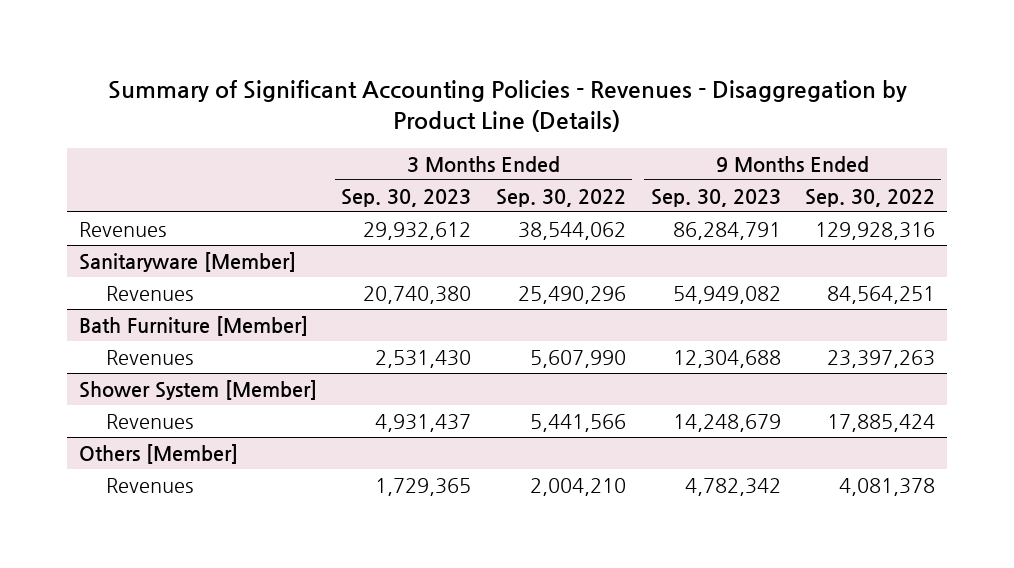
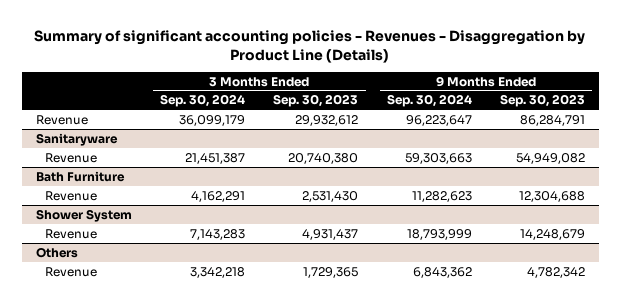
- Summary of Significant Accounting Policies - Revenues - Disaggregation by Product Line (Details)
+ Summary of significant accounting policies - Revenues - Disaggregation by Product Line (Details)
- | 3 Months Ended Sep. 30, 2023 | 3 Months Ended Sep. 30, 2022 | 9 Months Ended Sep. 30, 2023 | 9 Months Ended Sep. 30, 2022
+ | 3 Months Ended Sep. 30, 2024 | 3 Months Ended Sep. 30, 2023 | 9 Months Ended Sep. 30, 2024 | 9 Months Ended Sep. 30, 2023
- Revenues | 29,932,612 | 38,544,062 | 86,284,791 | 129,928,316
- Sanitaryware [Member]
- Revenues | 20,740,380 | 25,490,296 | 54,949,082 | 84,564,251
- Bath Furniture [Member]
- Revenues | 2,531,430 | 5,607,990 | 12,304,688 | 23,397,263
- Shower System [Member]
- Revenues | 4,931,437 | 5,441,566 | 14,248,679 | 17,885,424
- Others [Member]
- Revenues | 1,729,365 | 2,004,210 | 4,782,342 | 4,081,378
+ Revenue | 36,099,179 | 29,932,612 | 96,223,647 | 86,284,791
+ Sanitaryware
+ Revenue | 21,451,387 | 20,740,380 | 59,303,663 | 54,949,082
+ Bath Furniture
+ Revenue | 4,162,291 | 2,531,430 | 11,282,623 | 12,304,688
+ Shower System
+ Revenue | 7,143,283 | 4,931,437 | 18,793,999 | 14,248,679
+ Others
+ Revenue | 3,342,218 | 1,729,365 | 6,843,362 | 4,782,342

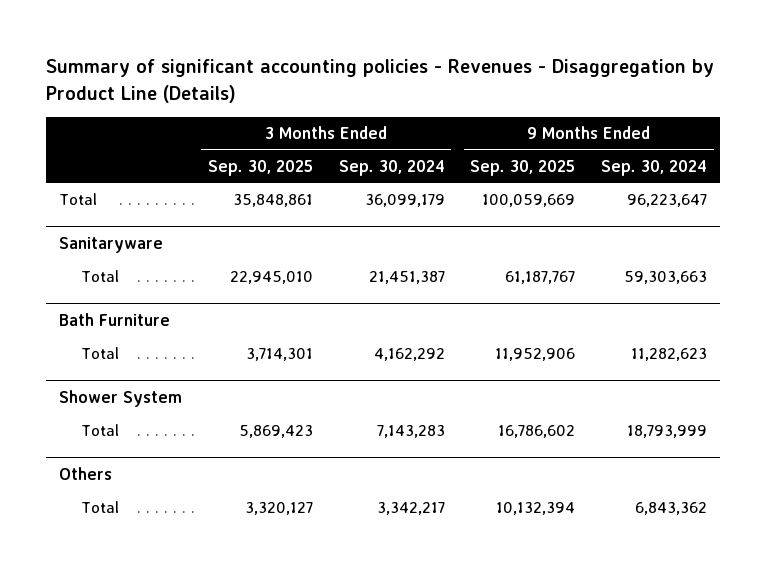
- | 3 Months Ended Sep. 30, 2024 | 3 Months Ended Sep. 30, 2023 | 9 Months Ended Sep. 30, 2024 | 9 Months Ended Sep. 30, 2023
+ | 3 Months Ended Sep. 30, 2025 | 3 Months Ended Sep. 30, 2024 | 9 Months Ended Sep. 30, 2025 | 9 Months Ended Sep. 30, 2024
- Revenue | 36,099,179 | 29,932,612 | 96,223,647 | 86,284,791
+ Total | 35,848,861 | 36,099,179 | 100,059,669 | 96,223,647
@ Sanitaryware
- Revenue | 21,451,387 | 20,740,380 | 59,303,663 | 54,949,082
+ Total | 22,945,010 | 21,451,387 | 61,187,767 | 59,303,663
@ Bath Furniture
- Revenue | 4,162,291 | 2,531,430 | 11,282,623 | 12,304,688
+ Total | 3,714,301 | 4,162,292 | 11,952,906 | 11,282,623
@ Shower System
- Revenue | 7,143,283 | 4,931,437 | 18,793,999 | 14,248,679
+ Total | 5,869,423 | 7,143,283 | 16,786,602 | 18,793,999
@ Others
- Revenue | 3,342,218 | 1,729,365 | 6,843,362 | 4,782,342
+ Total | 3,320,127 | 3,342,217 | 10,132,394 | 6,843,362

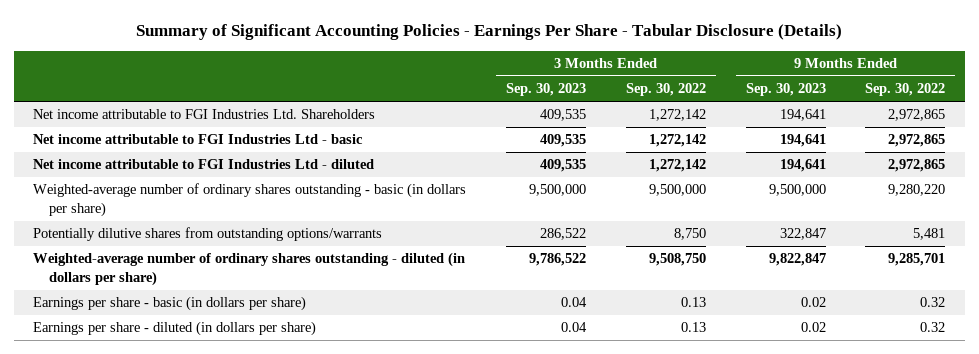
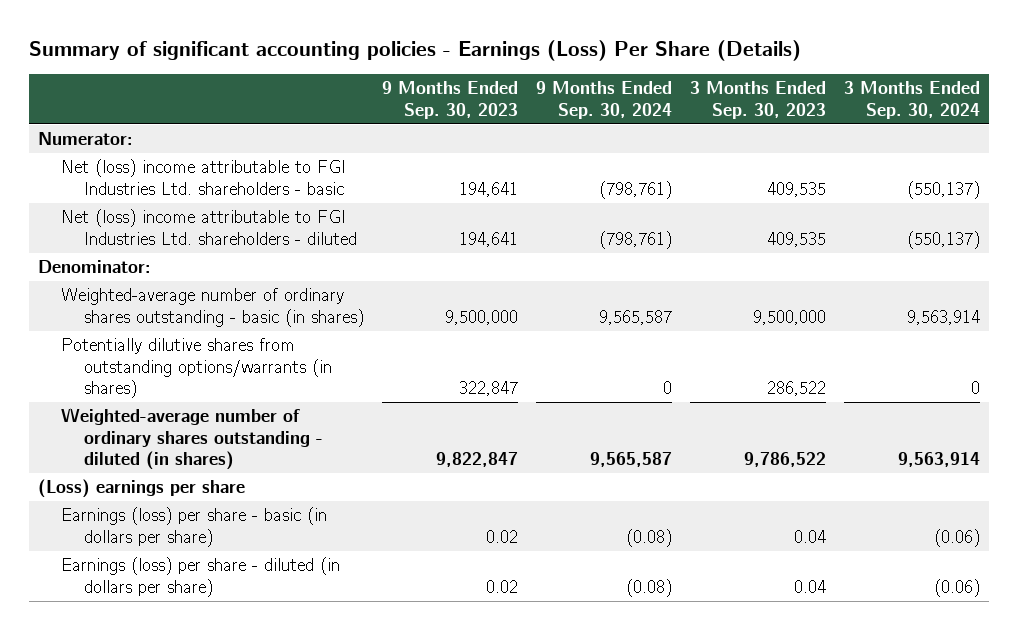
- Summary of Significant Accounting Policies - Earnings Per Share - Tabular Disclosure (Details)
+ Summary of significant accounting policies - Earnings (Loss) Per Share (Details)
- | 3 Months Ended Sep. 30, 2023 | 3 Months Ended Sep. 30, 2022 | 9 Months Ended Sep. 30, 2023 | 9 Months Ended Sep. 30, 2022
+ | 9 Months Ended Sep. 30, 2023 | 9 Months Ended Sep. 30, 2024 | 3 Months Ended Sep. 30, 2023 | 3 Months Ended Sep. 30, 2024
- Net income attributable to FGI Industries Ltd. Shareholders | 409,535 | 1,272,142 | 194,641 | 2,972,865
- Net income attributable to FGI Industries Ltd - basic | 409,535 | 1,272,142 | 194,641 | 2,972,865
- Net income attributable to FGI Industries Ltd - diluted | 409,535 | 1,272,142 | 194,641 | 2,972,865
- Weighted-average number of ordinary shares outstanding - basic (in dollars per share) | 9,500,000 | 9,500,000 | 9,500,000 | 9,280,220
- Potentially dilutive shares from outstanding options/warrants | 286,522 | 8,750 | 322,847 | 5,481
- Weighted-average number of ordinary shares outstanding - diluted (in dollars per share) | 9,786,522 | 9,508,750 | 9,822,847 | 9,285,701
- Earnings per share - basic (in dollars per share) | 0.04 | 0.13 | 0.02 | 0.32
- Earnings per share - diluted (in dollars per share) | 0.04 | 0.13 | 0.02 | 0.32
+ Numerator:
+ Net (loss) income attributable to FGI Industries Ltd. shareholders - basic | 194,641 | (798,761) | 409,535 | (550,137)
+ Net (loss) income attributable to FGI Industries Ltd. shareholders - diluted | 194,641 | (798,761) | 409,535 | (550,137)
+ Denominator:
+ Weighted-average number of ordinary shares outstanding - basic (in shares) | 9,500,000 | 9,565,587 | 9,500,000 | 9,563,914
+ Potentially dilutive shares from outstanding options/warrants (in shares) | 322,847 | 0 | 286,522 | 0
+ Weighted-average number of ordinary shares outstanding - diluted (in shares) | 9,822,847 | 9,565,587 | 9,786,522 | 9,563,914
+ (Loss) earnings per share
+ Earnings (loss) per share - basic (in dollars per share) | 0.02 | (0.08) | 0.04 | (0.06)
+ Earnings (loss) per share - diluted (in dollars per share) | 0.02 | (0.08) | 0.04 | (0.06)

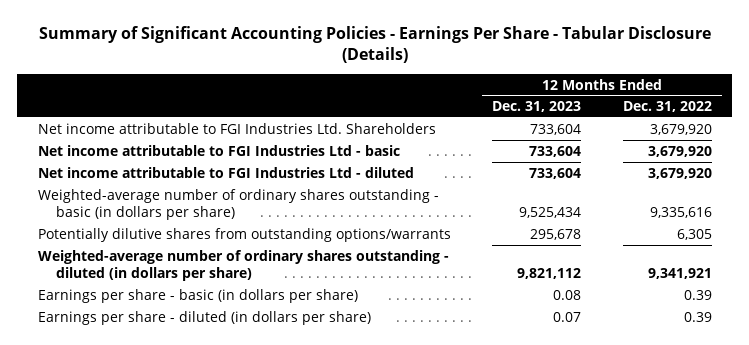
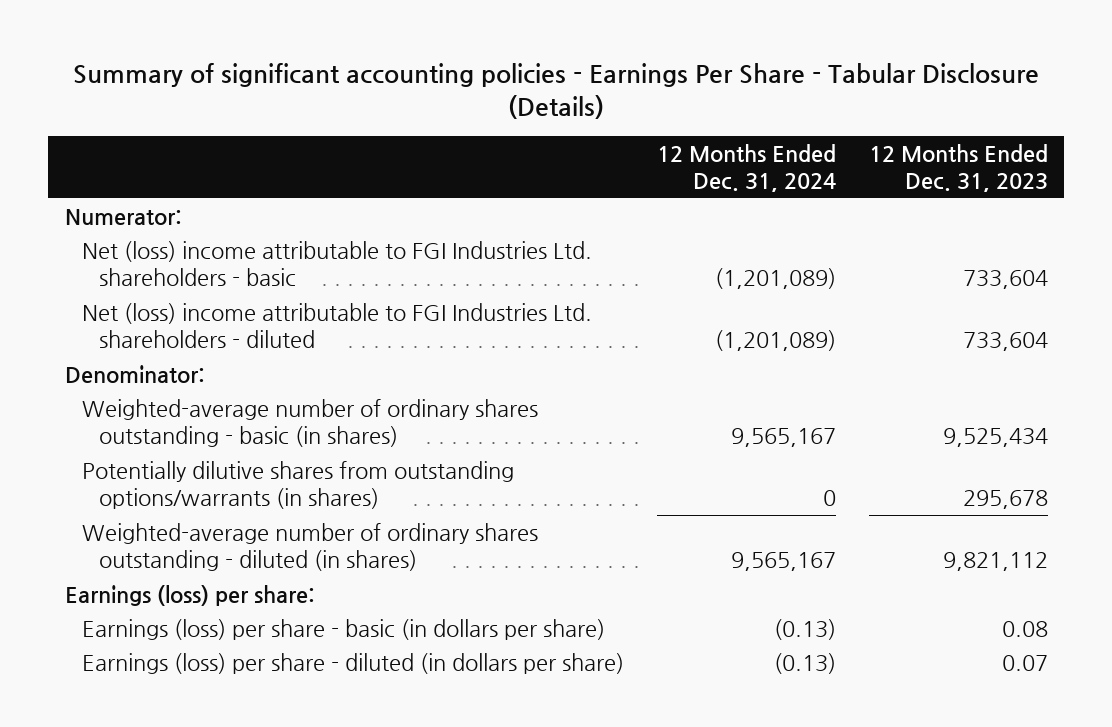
- Summary of Significant Accounting Policies - Earnings Per Share - Tabular Disclosure (Details)
+ Summary of significant accounting policies - Earnings Per Share - Tabular Disclosure (Details)
- | 12 Months Ended Dec. 31, 2023 | 12 Months Ended Dec. 31, 2022
+ | 12 Months Ended Dec. 31, 2024 | 12 Months Ended Dec. 31, 2023
- Net income attributable to FGI Industries Ltd. Shareholders | 733,604 | 3,679,920
- Net income attributable to FGI Industries Ltd - basic | 733,604 | 3,679,920
- Net income attributable to FGI Industries Ltd - diluted | 733,604 | 3,679,920
- Weighted-average number of ordinary shares outstanding - basic (in dollars per share) | 9,525,434 | 9,335,616
- Potentially dilutive shares from outstanding options/warrants | 295,678 | 6,305
- Weighted-average number of ordinary shares outstanding - diluted (in dollars per share) | 9,821,112 | 9,341,921
- Earnings per share - basic (in dollars per share) | 0.08 | 0.39
- Earnings per share - diluted (in dollars per share) | 0.07 | 0.39
+ Numerator:
+ Net (loss) income attributable to FGI Industries Ltd. shareholders - basic | (1,201,089) | 733,604
+ Net (loss) income attributable to FGI Industries Ltd. shareholders - diluted | (1,201,089) | 733,604
+ Denominator:
+ Weighted-average number of ordinary shares outstanding - basic (in shares) | 9,565,167 | 9,525,434
+ Potentially dilutive shares from outstanding options/warrants (in shares) | 0 | 295,678
+ Weighted-average number of ordinary shares outstanding - diluted (in shares) | 9,565,167 | 9,821,112
+ Earnings (loss) per share:
+ Earnings (loss) per share - basic (in dollars per share) | (0.13) | 0.08
+ Earnings (loss) per share - diluted (in dollars per share) | (0.13) | 0.07

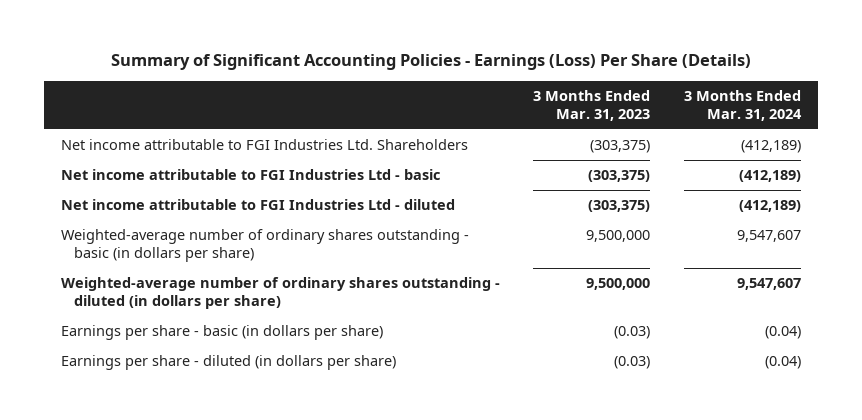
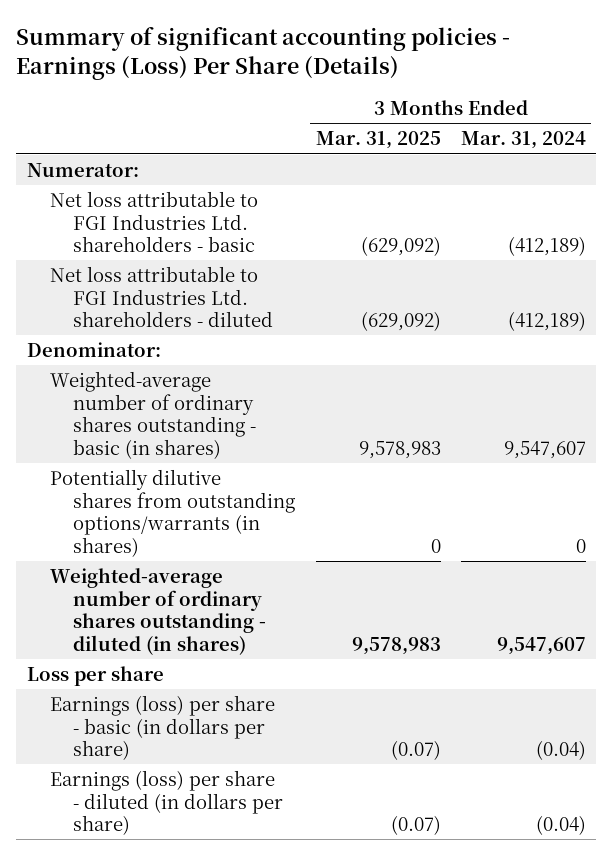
- Summary of Significant Accounting Policies - Earnings (Loss) Per Share (Details)
+ Summary of significant accounting policies - Earnings (Loss) Per Share (Details)
- | 3 Months Ended Mar. 31, 2023 | 3 Months Ended Mar. 31, 2024
+ | 3 Months Ended Mar. 31, 2025 | 3 Months Ended Mar. 31, 2024
- Net income attributable to FGI Industries Ltd. Shareholders | (303,375) | (412,189)
- Net income attributable to FGI Industries Ltd - basic | (303,375) | (412,189)
- Net income attributable to FGI Industries Ltd - diluted | (303,375) | (412,189)
- Weighted-average number of ordinary shares outstanding - basic (in dollars per share) | 9,500,000 | 9,547,607
- Weighted-average number of ordinary shares outstanding - diluted (in dollars per share) | 9,500,000 | 9,547,607
- Earnings per share - basic (in dollars per share) | (0.03) | (0.04)
- Earnings per share - diluted (in dollars per share) | (0.03) | (0.04)
+ Numerator:
+ Net loss attributable to FGI Industries Ltd. shareholders - basic | (629,092) | (412,189)
+ Net loss attributable to FGI Industries Ltd. shareholders - diluted | (629,092) | (412,189)
+ Denominator:
+ Weighted-average number of ordinary shares outstanding - basic (in shares) | 9,578,983 | 9,547,607
+ Potentially dilutive shares from outstanding options/warrants (in shares) | 0 | 0
+ Weighted-average number of ordinary shares outstanding - diluted (in shares) | 9,578,983 | 9,547,607
+ Loss per share
+ Earnings (loss) per share - basic (in dollars per share) | (0.07) | (0.04)
+ Earnings (loss) per share - diluted (in dollars per share) | (0.07) | (0.04)

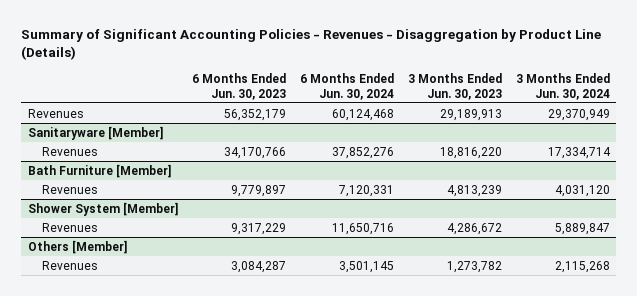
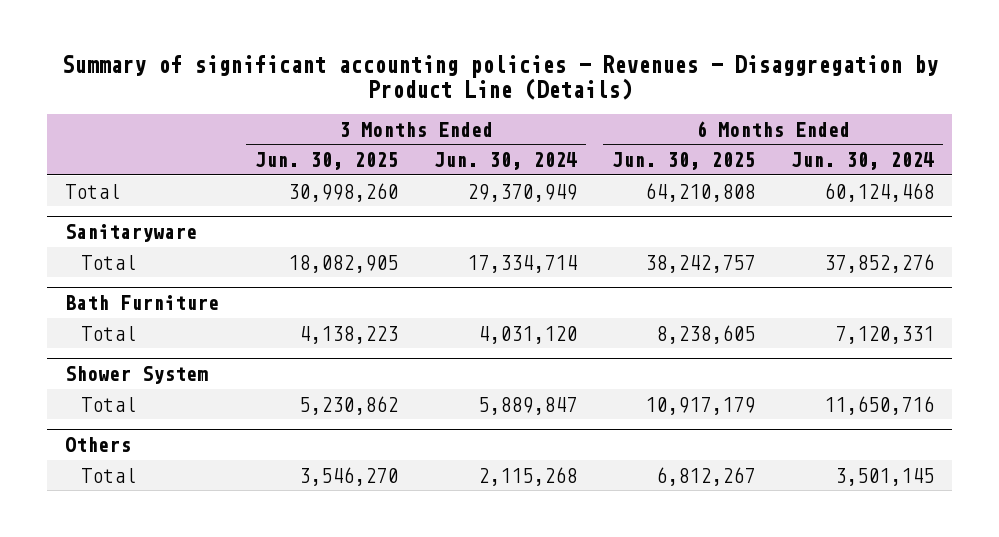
- Summary of Significant Accounting Policies - Revenues - Disaggregation by Product Line (Details)
+ Summary of significant accounting policies - Revenues - Disaggregation by Product Line (Details)
- | 6 Months Ended Jun. 30, 2023 | 6 Months Ended Jun. 30, 2024 | 3 Months Ended Jun. 30, 2023 | 3 Months Ended Jun. 30, 2024
+ | 3 Months Ended Jun. 30, 2025 | 3 Months Ended Jun. 30, 2024 | 6 Months Ended Jun. 30, 2025 | 6 Months Ended Jun. 30, 2024
- Revenues | 56,352,179 | 60,124,468 | 29,189,913 | 29,370,949
- Sanitaryware [Member]
- Revenues | 34,170,766 | 37,852,276 | 18,816,220 | 17,334,714
- Bath Furniture [Member]
- Revenues | 9,779,897 | 7,120,331 | 4,813,239 | 4,031,120
- Shower System [Member]
- Revenues | 9,317,229 | 11,650,716 | 4,286,672 | 5,889,847
- Others [Member]
- Revenues | 3,084,287 | 3,501,145 | 1,273,782 | 2,115,268
+ Total | 30,998,260 | 29,370,949 | 64,210,808 | 60,124,468
+ Sanitaryware
+ Total | 18,082,905 | 17,334,714 | 38,242,757 | 37,852,276
+ Bath Furniture
+ Total | 4,138,223 | 4,031,120 | 8,238,605 | 7,120,331
+ Shower System
+ Total | 5,230,862 | 5,889,847 | 10,917,179 | 11,650,716
+ Others
+ Total | 3,546,270 | 2,115,268 | 6,812,267 | 3,501,145

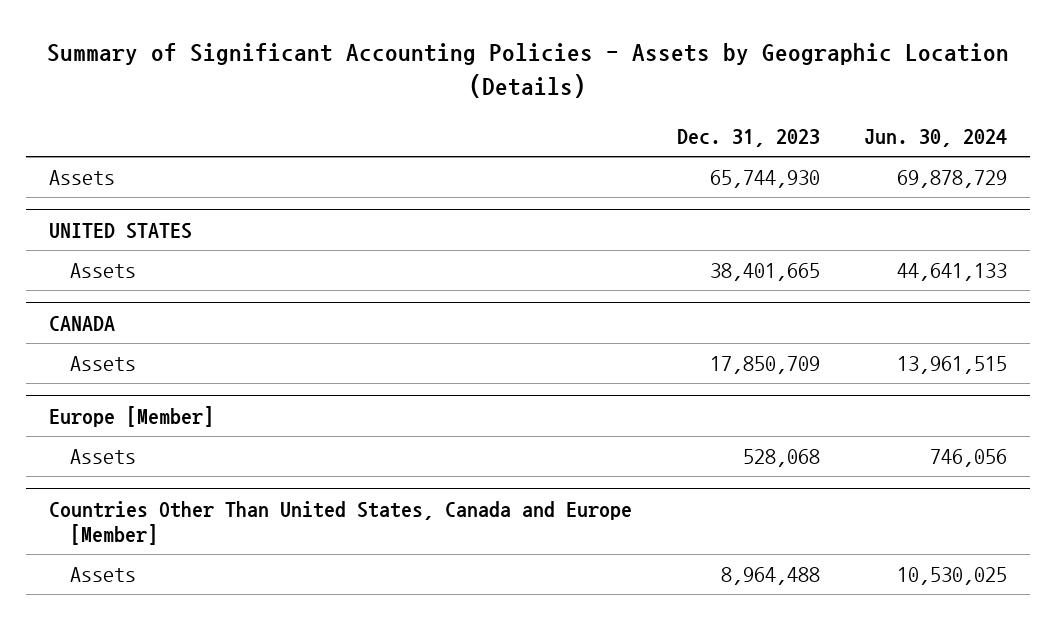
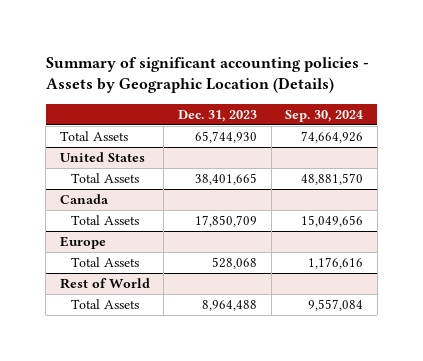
- Summary of Significant Accounting Policies - Assets by Geographic Location (Details)
+ Summary of significant accounting policies - Assets by Geographic Location (Details)
- | Dec. 31, 2023 | Jun. 30, 2024
+ | Dec. 31, 2023 | Sep. 30, 2024
- Assets | 65,744,930 | 69,878,729
- UNITED STATES
- Assets | 38,401,665 | 44,641,133
- CANADA
- Assets | 17,850,709 | 13,961,515
- Europe [Member]
- Assets | 528,068 | 746,056
- Countries Other Than United States, Canada and Europe [Member]
- Assets | 8,964,488 | 10,530,025
+ Total Assets | 65,744,930 | 74,664,926
+ United States
+ Total Assets | 38,401,665 | 48,881,570
+ Canada
+ Total Assets | 17,850,709 | 15,049,656
+ Europe
+ Total Assets | 528,068 | 1,176,616
+ Rest of World
+ Total Assets | 8,964,488 | 9,557,084

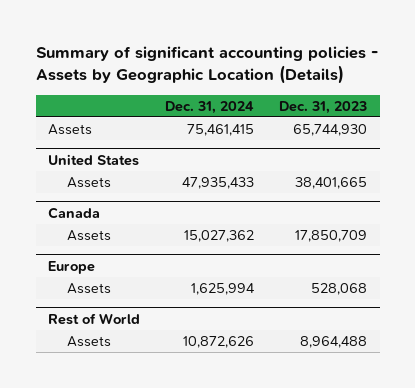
- | Dec. 31, 2023 | Sep. 30, 2024
+ | Dec. 31, 2024 | Dec. 31, 2023
- Total Assets | 65,744,930 | 74,664,926
+ Assets | 75,461,415 | 65,744,930
@ United States
- Total Assets | 38,401,665 | 48,881,570
+ Assets | 47,935,433 | 38,401,665
@ Canada
- Total Assets | 17,850,709 | 15,049,656
+ Assets | 15,027,362 | 17,850,709
@ Europe
- Total Assets | 528,068 | 1,176,616
+ Assets | 1,625,994 | 528,068
@ Rest of World
- Total Assets | 8,964,488 | 9,557,084
+ Assets | 10,872,626 | 8,964,488

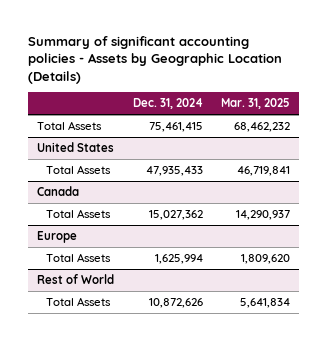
- | Dec. 31, 2024 | Dec. 31, 2023
+ | Dec. 31, 2024 | Mar. 31, 2025
- Assets | 75,461,415 | 65,744,930
+ Total Assets | 75,461,415 | 68,462,232
@ United States
- Assets | 47,935,433 | 38,401,665
+ Total Assets | 47,935,433 | 46,719,841
@ Canada
- Assets | 15,027,362 | 17,850,709
+ Total Assets | 15,027,362 | 14,290,937
@ Europe
- Assets | 1,625,994 | 528,068
+ Total Assets | 1,625,994 | 1,809,620
@ Rest of World
- Assets | 10,872,626 | 8,964,488
+ Total Assets | 10,872,626 | 5,641,834

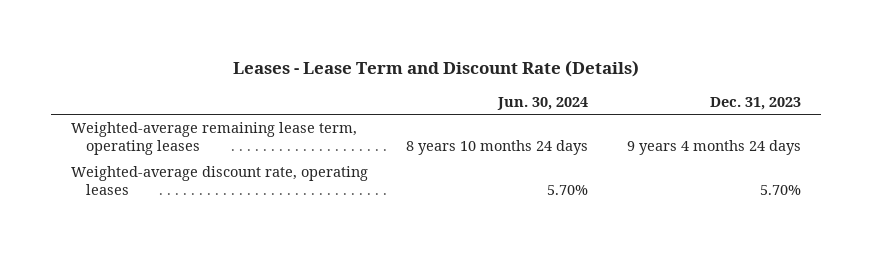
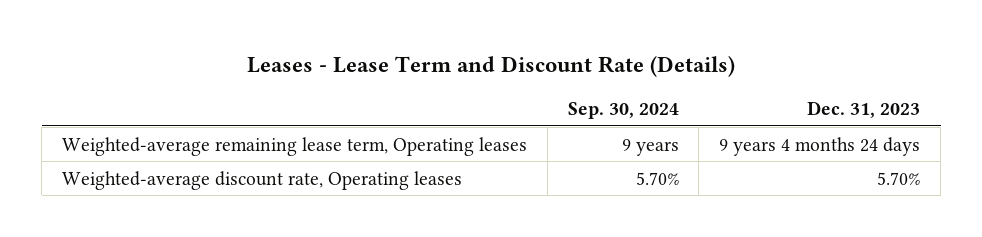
- | Jun. 30, 2024 | Dec. 31, 2023
+ | Sep. 30, 2024 | Dec. 31, 2023
- Weighted-average remaining lease term, operating leases | 8 years 10 months 24 days | 9 years 4 months 24 days
- Weighted-average discount rate, operating leases | 5.70% | 5.70%
+ Weighted-average remaining lease term, Operating leases | 9 years | 9 years 4 months 24 days
+ Weighted-average discount rate, Operating leases | 5.70% | 5.70%

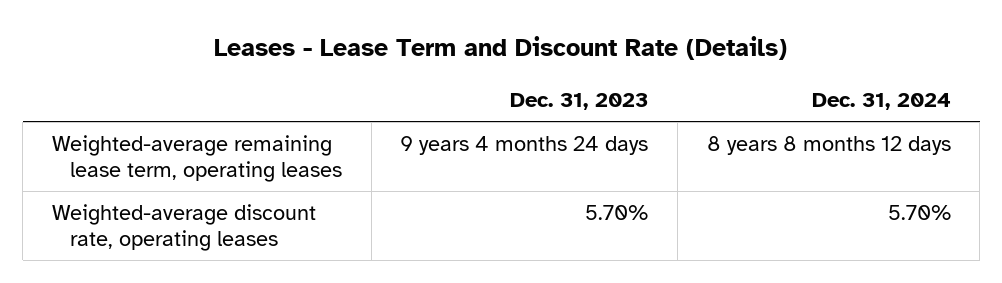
- | Sep. 30, 2024 | Dec. 31, 2023
+ | Dec. 31, 2023 | Dec. 31, 2024
- Weighted-average remaining lease term, Operating leases | 9 years | 9 years 4 months 24 days
- Weighted-average discount rate, Operating leases | 5.70% | 5.70%
+ Weighted-average remaining lease term, operating leases | 9 years 4 months 24 days | 8 years 8 months 12 days
+ Weighted-average discount rate, operating leases | 5.70% | 5.70%

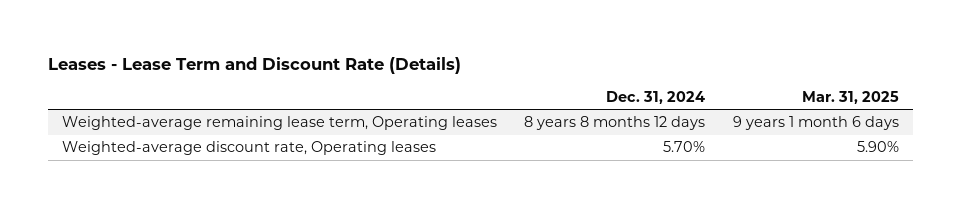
- | Dec. 31, 2023 | Dec. 31, 2024
+ | Dec. 31, 2024 | Mar. 31, 2025
- Weighted-average remaining lease term, operating leases | 9 years 4 months 24 days | 8 years 8 months 12 days
- Weighted-average discount rate, operating leases | 5.70% | 5.70%
+ Weighted-average remaining lease term, Operating leases | 8 years 8 months 12 days | 9 years 1 month 6 days
+ Weighted-average discount rate, Operating leases | 5.70% | 5.90%

